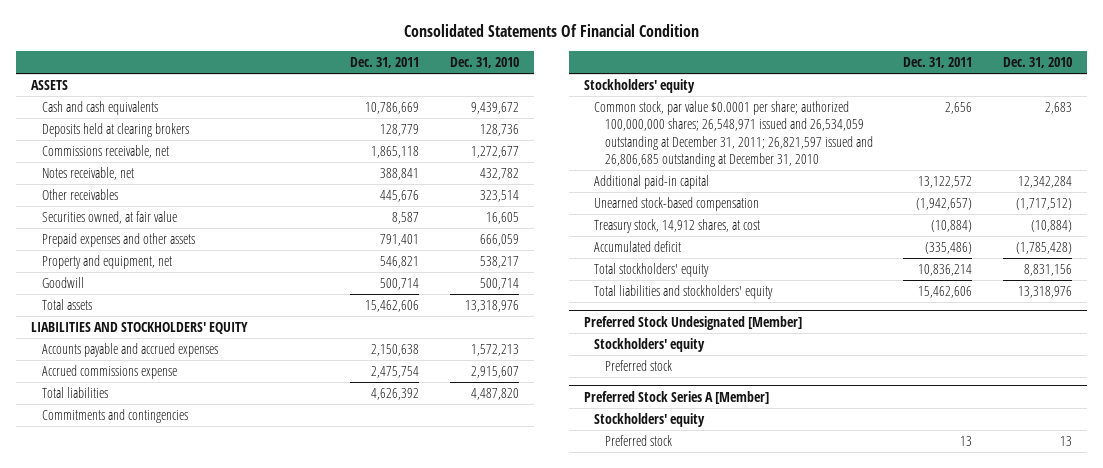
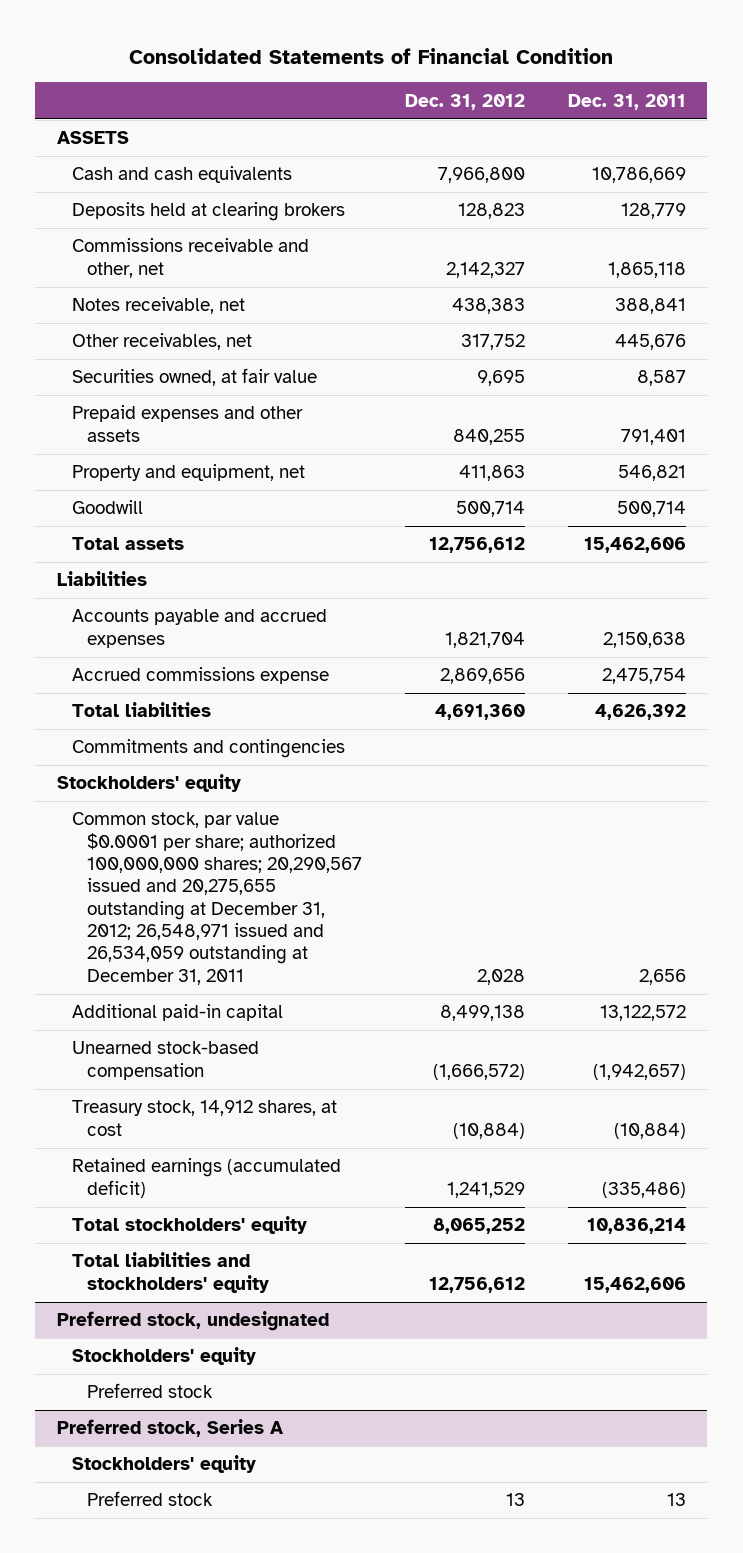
- Consolidated Statements Of Financial Condition
+ Consolidated Statements of Financial Condition
- | Dec. 31, 2011 | Dec. 31, 2010
+ | Dec. 31, 2012 | Dec. 31, 2011
- Commissions receivable, net | 1,865,118 | 1,272,677
+ Commissions receivable and other, net | 2,142,327 | 1,865,118
- Other receivables | 445,676 | 323,514
+ Other receivables, net | 317,752 | 445,676
- LIABILITIES AND STOCKHOLDERS' EQUITY
+ Liabilities
- Common stock, par value $0.0001 per share; authorized 100,000,000 shares; 26,548,971 issued and 26,534,059 outstanding at December 31, 2011; 26,821,597 issued and 26,806,685 outstanding at December 31, 2010 | 2,656 | 2,683
+ Common stock, par value $0.0001 per share; authorized 100,000,000 shares; 20,290,567 issued and 20,275,655 outstanding at December 31, 2012; 26,548,971 issued and 26,534,059 outstanding at December 31, 2011 | 2,028 | 2,656
- Accumulated deficit | (335,486) | (1,785,428)
+ Retained earnings (accumulated deficit) | 1,241,529 | (335,486)
- Preferred Stock Undesignated [Member]
+ Preferred stock, undesignated
- Preferred Stock Series A [Member]
+ Preferred stock, Series A

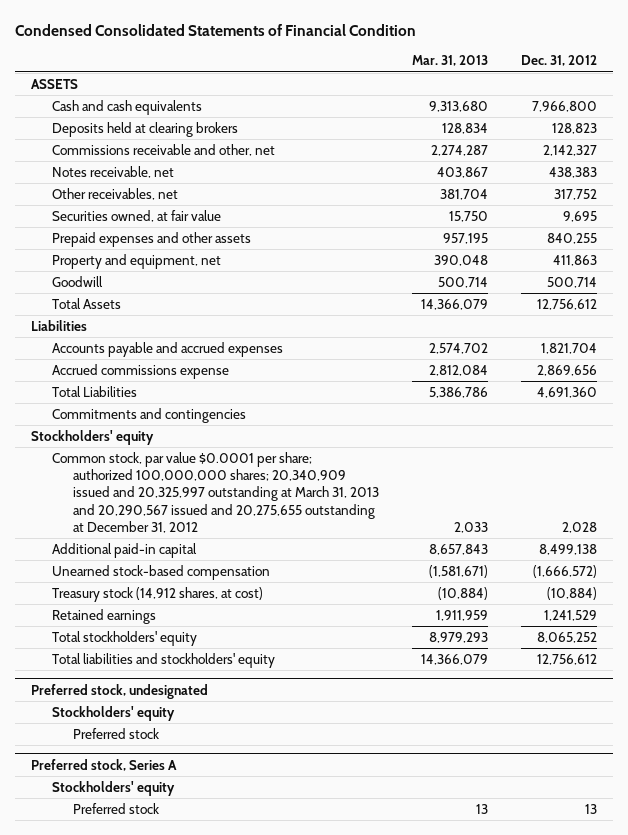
- Consolidated Statements of Financial Condition
+ Condensed Consolidated Statements of Financial Condition
- | Dec. 31, 2012 | Dec. 31, 2011
+ | Mar. 31, 2013 | Dec. 31, 2012
- Total assets | 12,756,612 | 15,462,606
+ Total Assets | 14,366,079 | 12,756,612
- Total liabilities | 4,691,360 | 4,626,392
+ Total Liabilities | 5,386,786 | 4,691,360
- Common stock, par value $0.0001 per share; authorized 100,000,000 shares; 20,290,567 issued and 20,275,655 outstanding at December 31, 2012; 26,548,971 issued and 26,534,059 outstanding at December 31, 2011 | 2,028 | 2,656
+ Common stock, par value $0.0001 per share; authorized 100,000,000 shares; 20,340,909 issued and 20,325,997 outstanding at March 31, 2013 and 20,290,567 issued and 20,275,655 outstanding at December 31, 2012 | 2,033 | 2,028
- Treasury stock, 14,912 shares, at cost | (10,884) | (10,884)
- Retained earnings (accumulated deficit) | 1,241,529 | (335,486)
+ Treasury stock (14,912 shares, at cost) | (10,884) | (10,884)
+ Retained earnings | 1,911,959 | 1,241,529

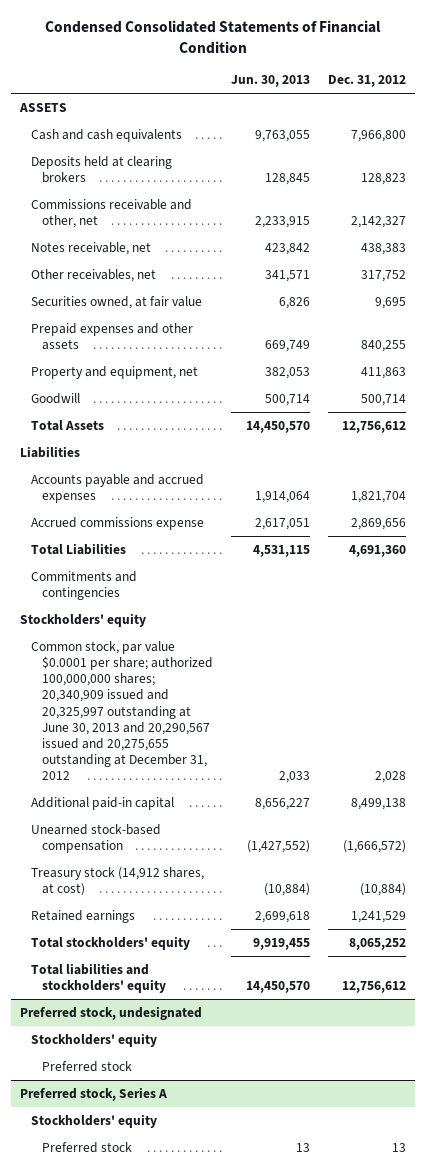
- | Mar. 31, 2013 | Dec. 31, 2012
+ | Jun. 30, 2013 | Dec. 31, 2012
- Common stock, par value $0.0001 per share; authorized 100,000,000 shares; 20,340,909 issued and 20,325,997 outstanding at March 31, 2013 and 20,290,567 issued and 20,275,655 outstanding at December 31, 2012 | 2,033 | 2,028
+ Common stock, par value $0.0001 per share; authorized 100,000,000 shares; 20,340,909 issued and 20,325,997 outstanding at June 30, 2013 and 20,290,567 issued and 20,275,655 outstanding at December 31, 2012 | 2,033 | 2,028

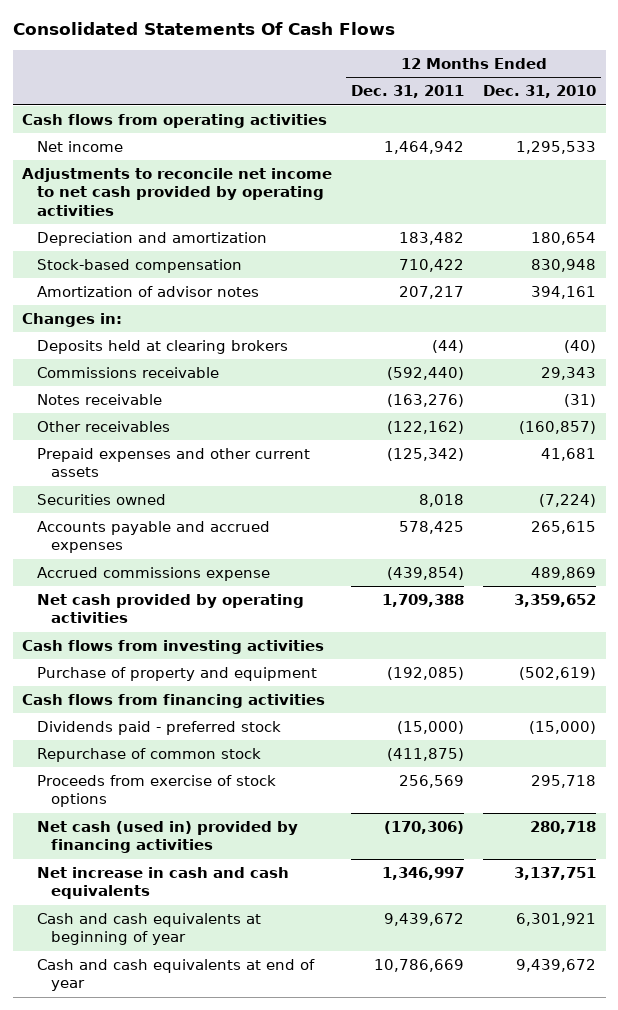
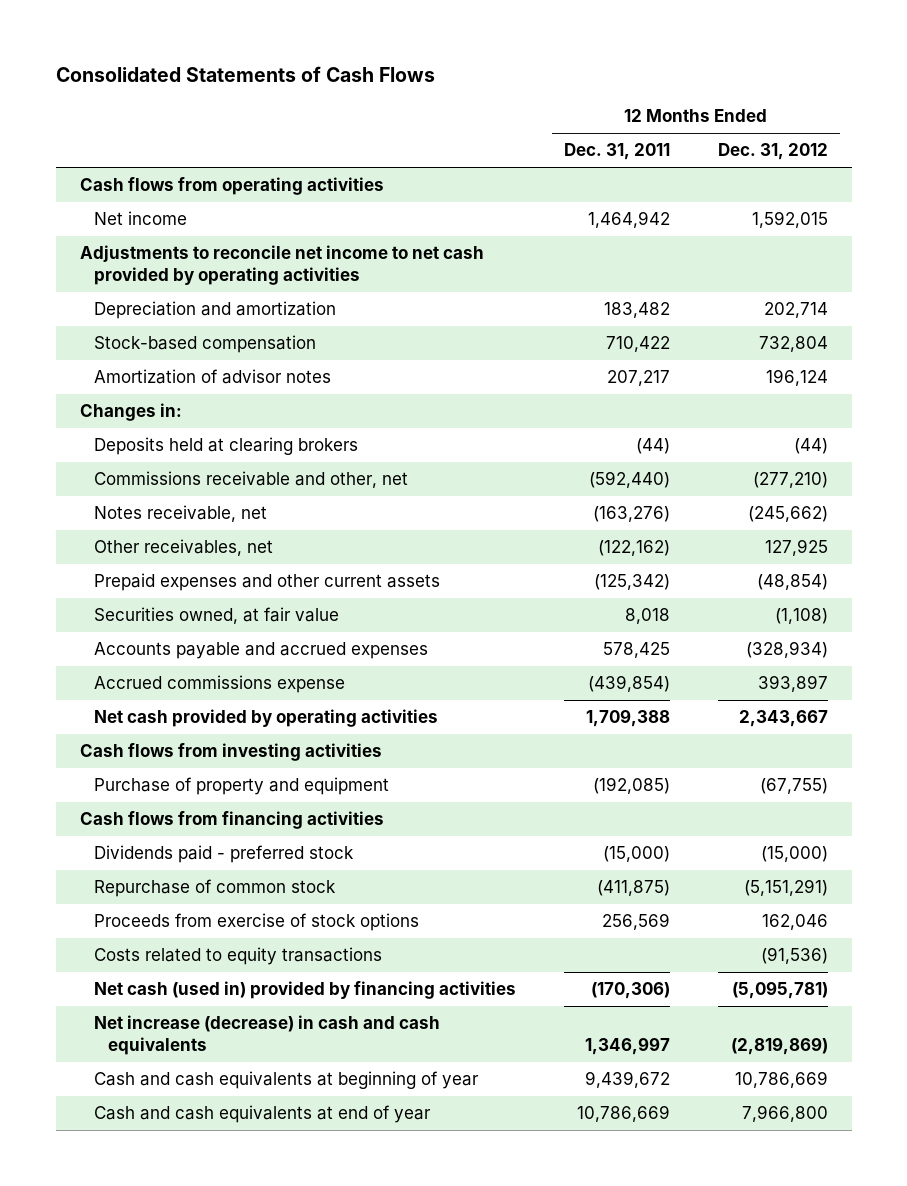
- Consolidated Statements Of Cash Flows
+ Consolidated Statements of Cash Flows
- | 12 Months Ended Dec. 31, 2011 | 12 Months Ended Dec. 31, 2010
+ | 12 Months Ended Dec. 31, 2011 | 12 Months Ended Dec. 31, 2012
- Commissions receivable | (592,440) | 29,343
- Notes receivable | (163,276) | (31)
- Other receivables | (122,162) | (160,857)
+ Commissions receivable and other, net | (592,440) | (277,210)
+ Notes receivable, net | (163,276) | (245,662)
+ Other receivables, net | (122,162) | 127,925
- Securities owned | 8,018 | (7,224)
+ Securities owned, at fair value | 8,018 | (1,108)
+ Costs related to equity transactions | | (91,536)
- Net increase in cash and cash equivalents | 1,346,997 | 3,137,751
+ Net increase (decrease) in cash and cash equivalents | 1,346,997 | (2,819,869)

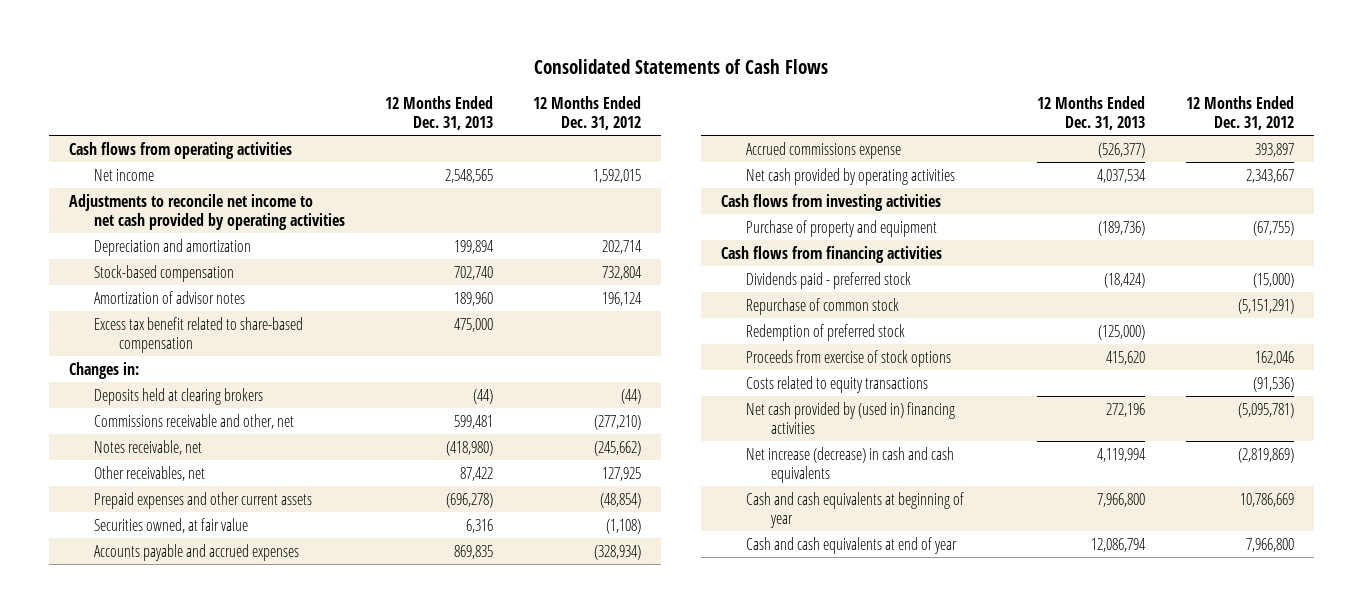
- | 12 Months Ended Dec. 31, 2011 | 12 Months Ended Dec. 31, 2012
+ | 12 Months Ended Dec. 31, 2013 | 12 Months Ended Dec. 31, 2012
+ Excess tax benefit related to share-based compensation | 475,000 |
+ Redemption of preferred stock | (125,000) |
- Net cash (used in) provided by financing activities | (170,306) | (5,095,781)
+ Net cash provided by (used in) financing activities | 272,196 | (5,095,781)

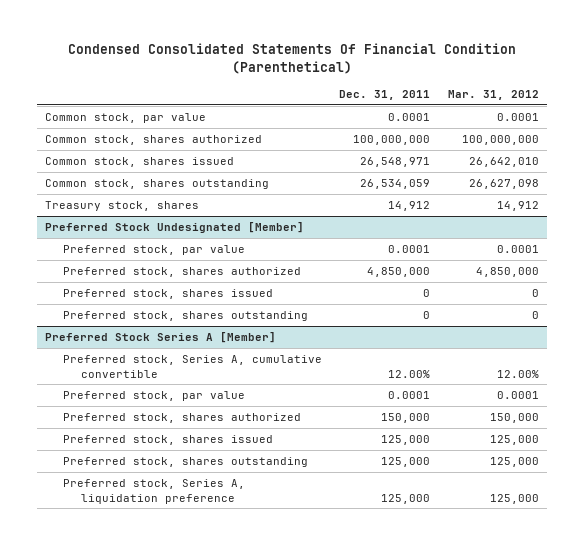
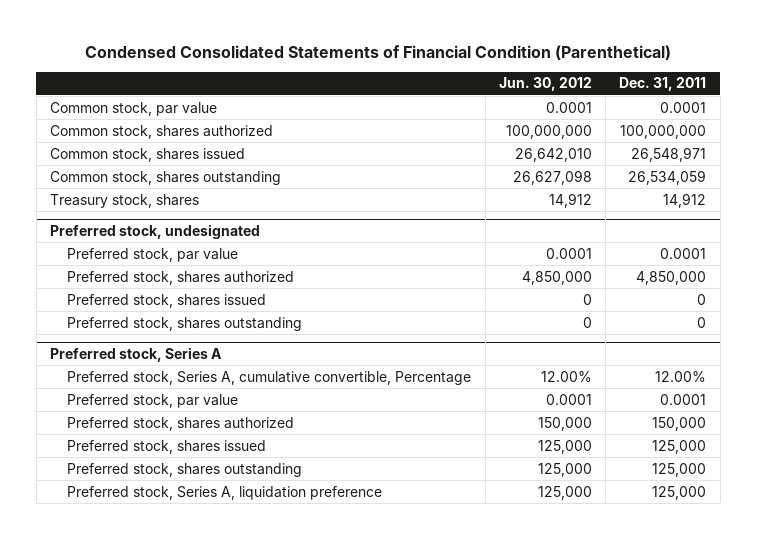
- Condensed Consolidated Statements Of Financial Condition (Parenthetical)
+ Condensed Consolidated Statements of Financial Condition (Parenthetical)
- | Dec. 31, 2011 | Mar. 31, 2012
+ | Jun. 30, 2012 | Dec. 31, 2011
- Preferred Stock Undesignated [Member]
+ Preferred stock, undesignated
- Preferred Stock Series A [Member]
- Preferred stock, Series A, cumulative convertible | 12.00% | 12.00%
+ Preferred stock, Series A
+ Preferred stock, Series A, cumulative convertible, Percentage | 12.00% | 12.00%

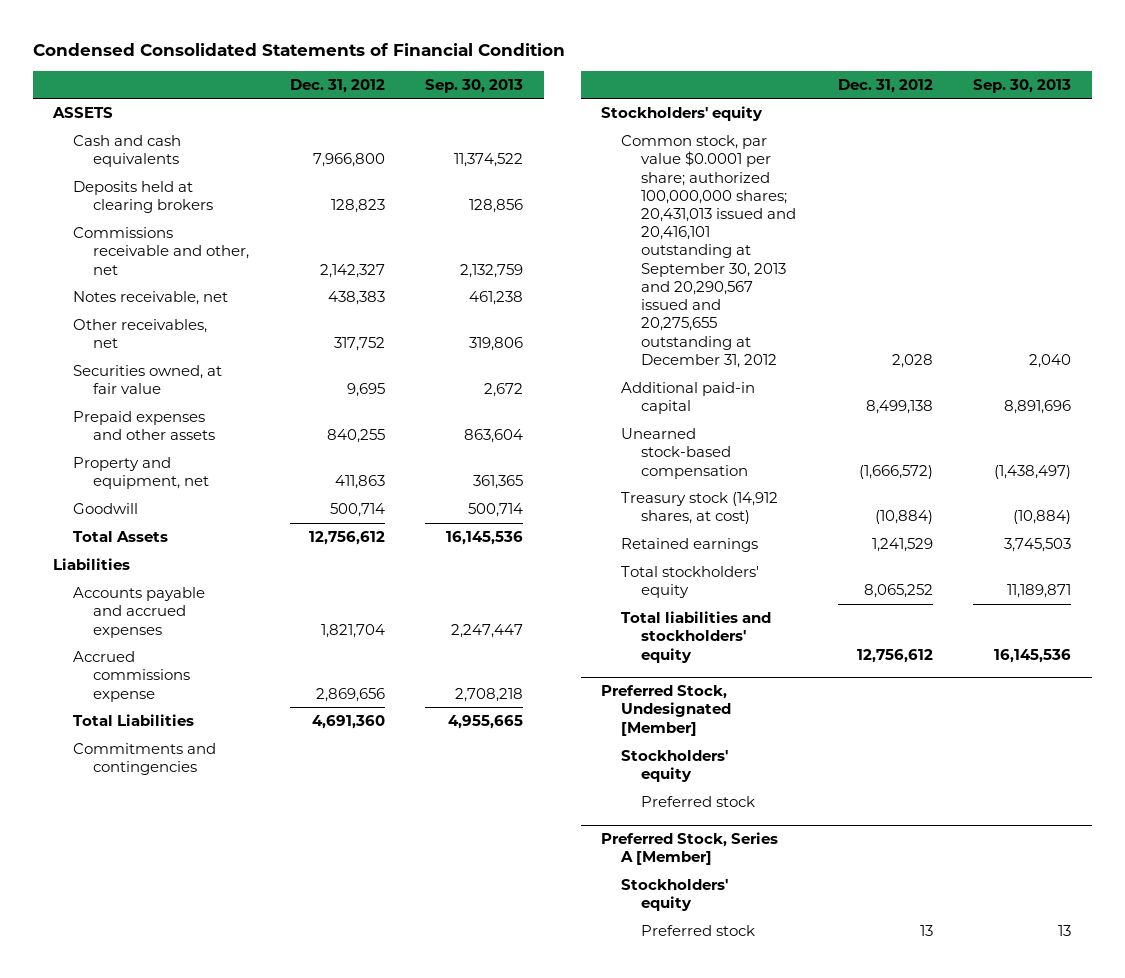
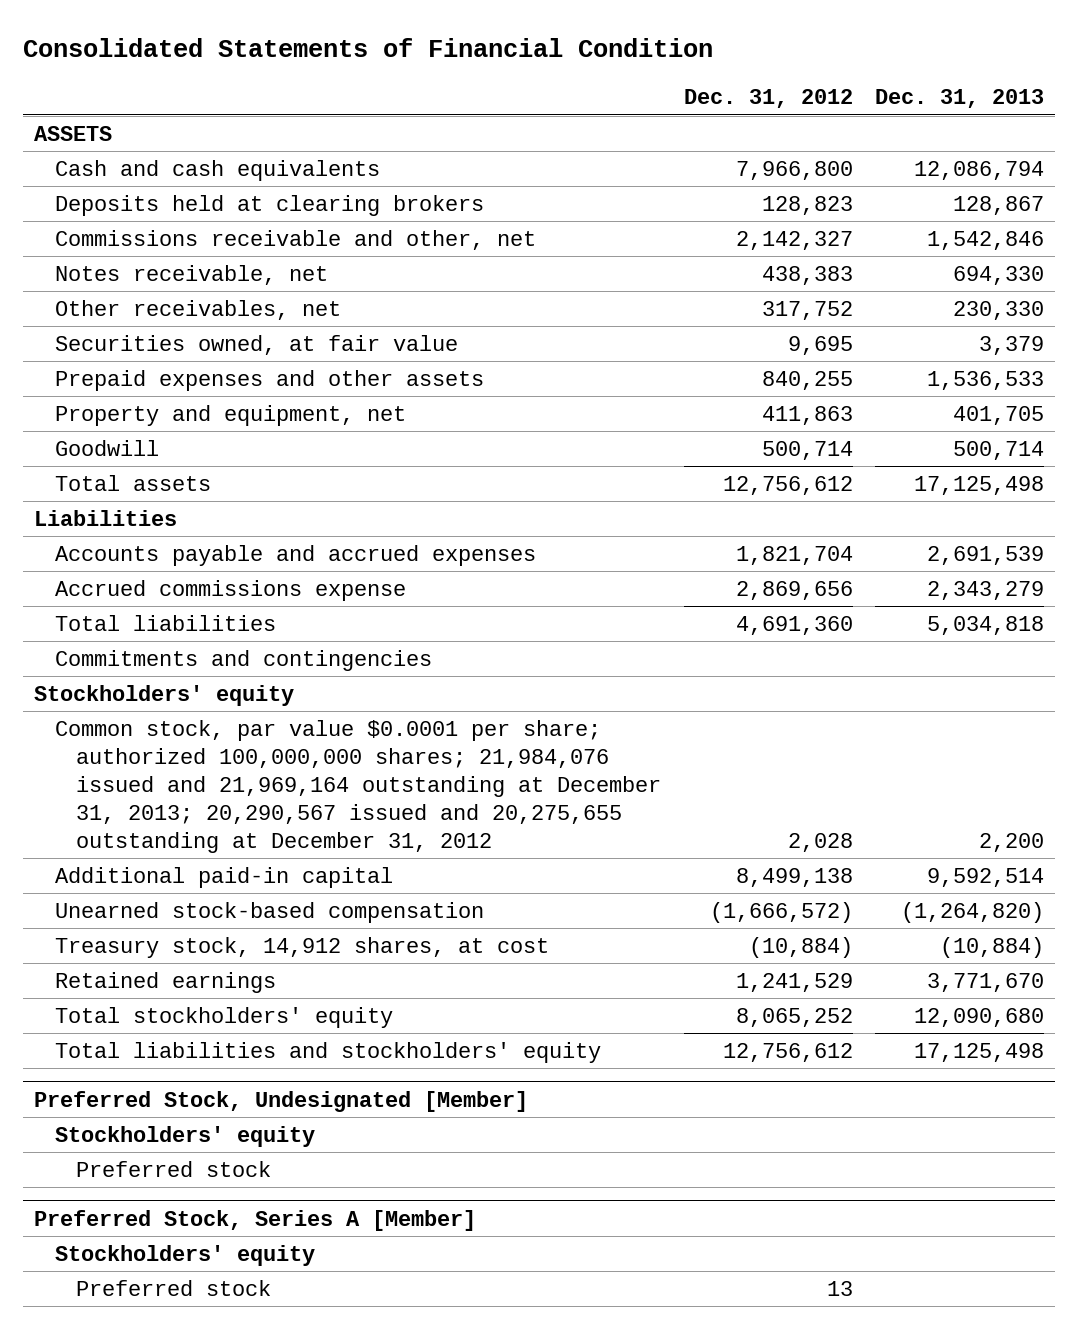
- Condensed Consolidated Statements of Financial Condition
+ Consolidated Statements of Financial Condition
- | Dec. 31, 2012 | Sep. 30, 2013
+ | Dec. 31, 2012 | Dec. 31, 2013
- Total Assets | 12,756,612 | 16,145,536
+ Total assets | 12,756,612 | 17,125,498
- Total Liabilities | 4,691,360 | 4,955,665
+ Total liabilities | 4,691,360 | 5,034,818
- Common stock, par value $0.0001 per share; authorized 100,000,000 shares; 20,431,013 issued and 20,416,101 outstanding at September 30, 2013 and 20,290,567 issued and 20,275,655 outstanding at December 31, 2012 | 2,028 | 2,040
+ Common stock, par value $0.0001 per share; authorized 100,000,000 shares; 21,984,076 issued and 21,969,164 outstanding at December 31, 2013; 20,290,567 issued and 20,275,655 outstanding at December 31, 2012 | 2,028 | 2,200
- Treasury stock (14,912 shares, at cost) | (10,884) | (10,884)
+ Treasury stock, 14,912 shares, at cost | (10,884) | (10,884)

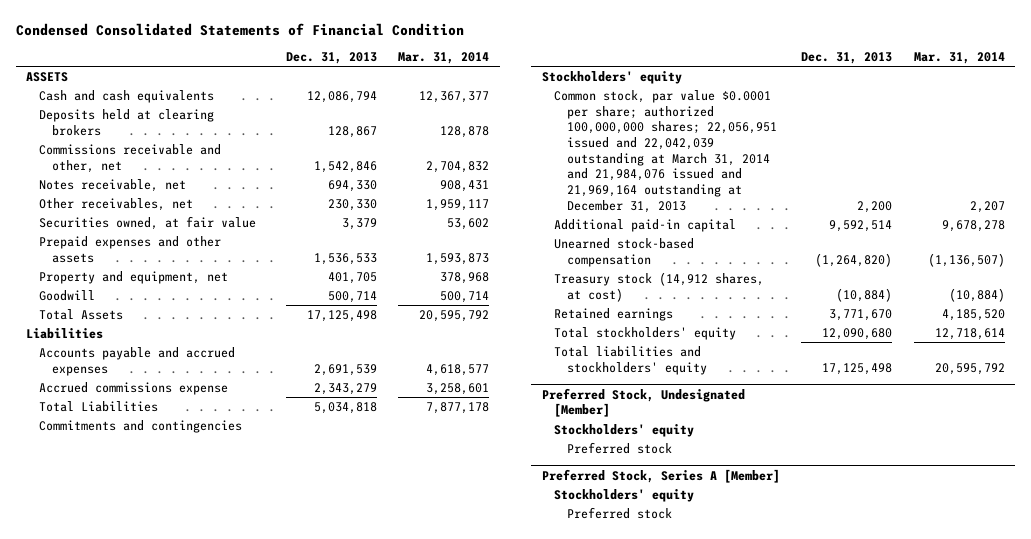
- Consolidated Statements of Financial Condition
+ Condensed Consolidated Statements of Financial Condition
- | Dec. 31, 2012 | Dec. 31, 2013
+ | Dec. 31, 2013 | Mar. 31, 2014
- Total assets | 12,756,612 | 17,125,498
+ Total Assets | 17,125,498 | 20,595,792
- Total liabilities | 4,691,360 | 5,034,818
+ Total Liabilities | 5,034,818 | 7,877,178
- Common stock, par value $0.0001 per share; authorized 100,000,000 shares; 21,984,076 issued and 21,969,164 outstanding at December 31, 2013; 20,290,567 issued and 20,275,655 outstanding at December 31, 2012 | 2,028 | 2,200
+ Common stock, par value $0.0001 per share; authorized 100,000,000 shares; 22,056,951 issued and 22,042,039 outstanding at March 31, 2014 and 21,984,076 issued and 21,969,164 outstanding at December 31, 2013 | 2,200 | 2,207
- Treasury stock, 14,912 shares, at cost | (10,884) | (10,884)
+ Treasury stock (14,912 shares, at cost) | (10,884) | (10,884)

